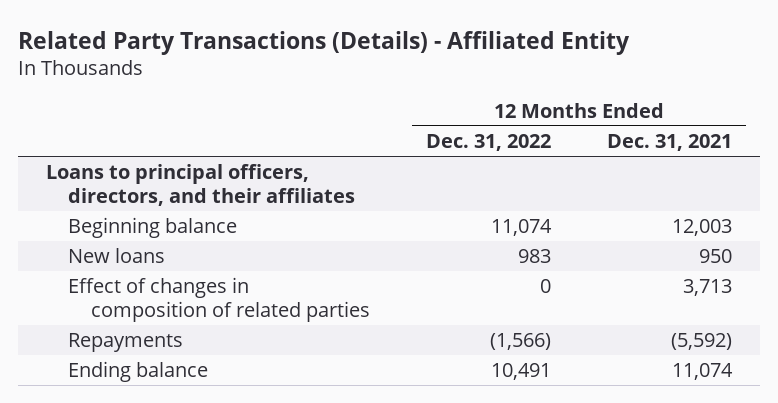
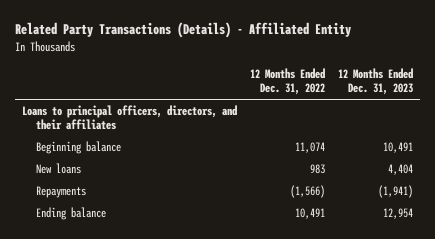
- | 12 Months Ended Dec. 31, 2022 | 12 Months Ended Dec. 31, 2021
+ | 12 Months Ended Dec. 31, 2022 | 12 Months Ended Dec. 31, 2023
- Effect of changes in composition of related parties | 0 | 3,713

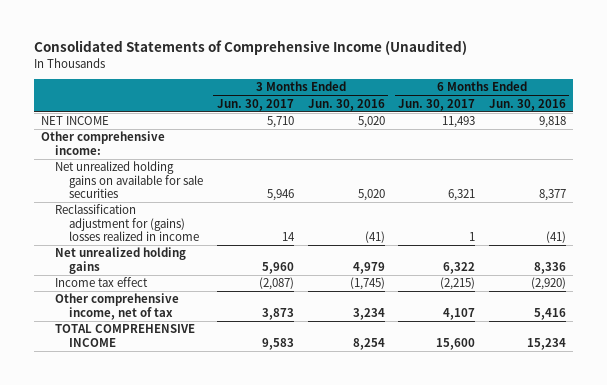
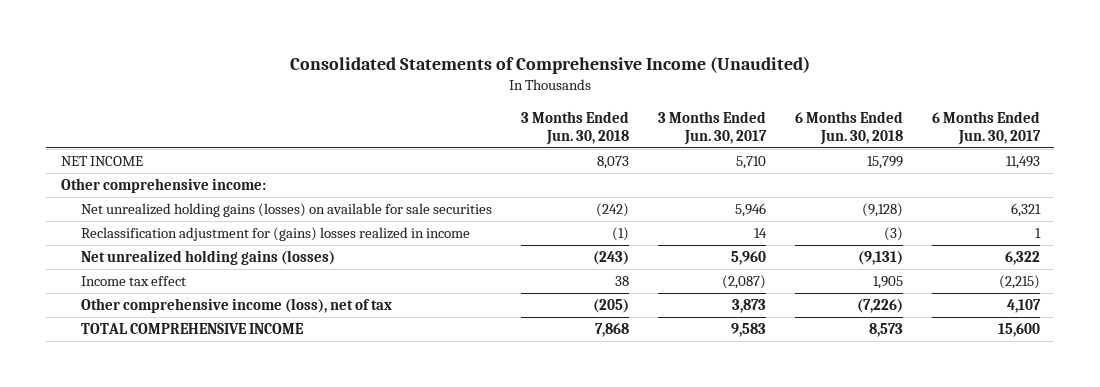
- | 3 Months Ended Jun. 30, 2017 | 3 Months Ended Jun. 30, 2016 | 6 Months Ended Jun. 30, 2017 | 6 Months Ended Jun. 30, 2016
+ | 3 Months Ended Jun. 30, 2018 | 3 Months Ended Jun. 30, 2017 | 6 Months Ended Jun. 30, 2018 | 6 Months Ended Jun. 30, 2017
- Net unrealized holding gains on available for sale securities | 5,946 | 5,020 | 6,321 | 8,377
+ Net unrealized holding gains (losses) on available for sale securities | (242) | 5,946 | (9,128) | 6,321
- Net unrealized holding gains | 5,960 | 4,979 | 6,322 | 8,336
+ Net unrealized holding gains (losses) | (243) | 5,960 | (9,131) | 6,322
- Other comprehensive income, net of tax | 3,873 | 3,234 | 4,107 | 5,416
+ Other comprehensive income (loss), net of tax | (205) | 3,873 | (7,226) | 4,107

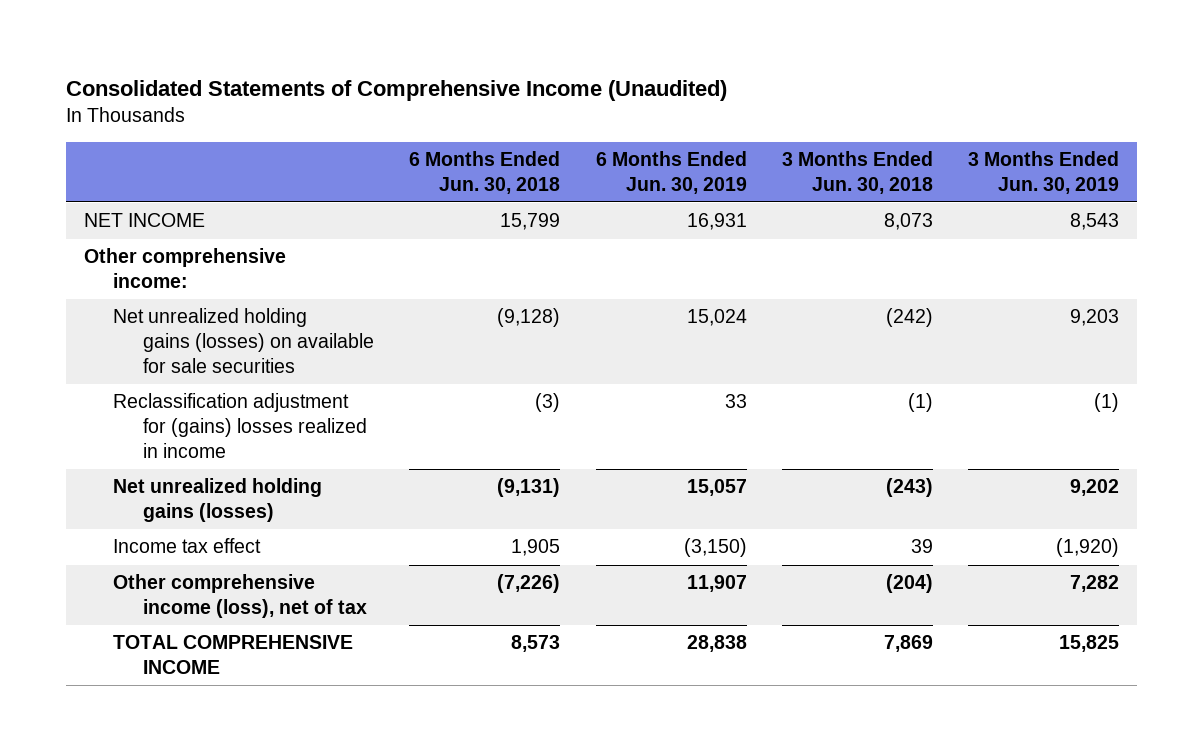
- | 3 Months Ended Jun. 30, 2018 | 3 Months Ended Jun. 30, 2017 | 6 Months Ended Jun. 30, 2018 | 6 Months Ended Jun. 30, 2017
+ | 6 Months Ended Jun. 30, 2018 | 6 Months Ended Jun. 30, 2019 | 3 Months Ended Jun. 30, 2018 | 3 Months Ended Jun. 30, 2019
- Income tax effect | 38 | (2,087) | 1,905 | (2,215)
- Other comprehensive income (loss), net of tax | (205) | 3,873 | (7,226) | 4,107
- TOTAL COMPREHENSIVE INCOME | 7,868 | 9,583 | 8,573 | 15,600
+ Income tax effect | 1,905 | (3,150) | 39 | (1,920)
+ Other comprehensive income (loss), net of tax | (7,226) | 11,907 | (204) | 7,282
+ TOTAL COMPREHENSIVE INCOME | 8,573 | 28,838 | 7,869 | 15,825

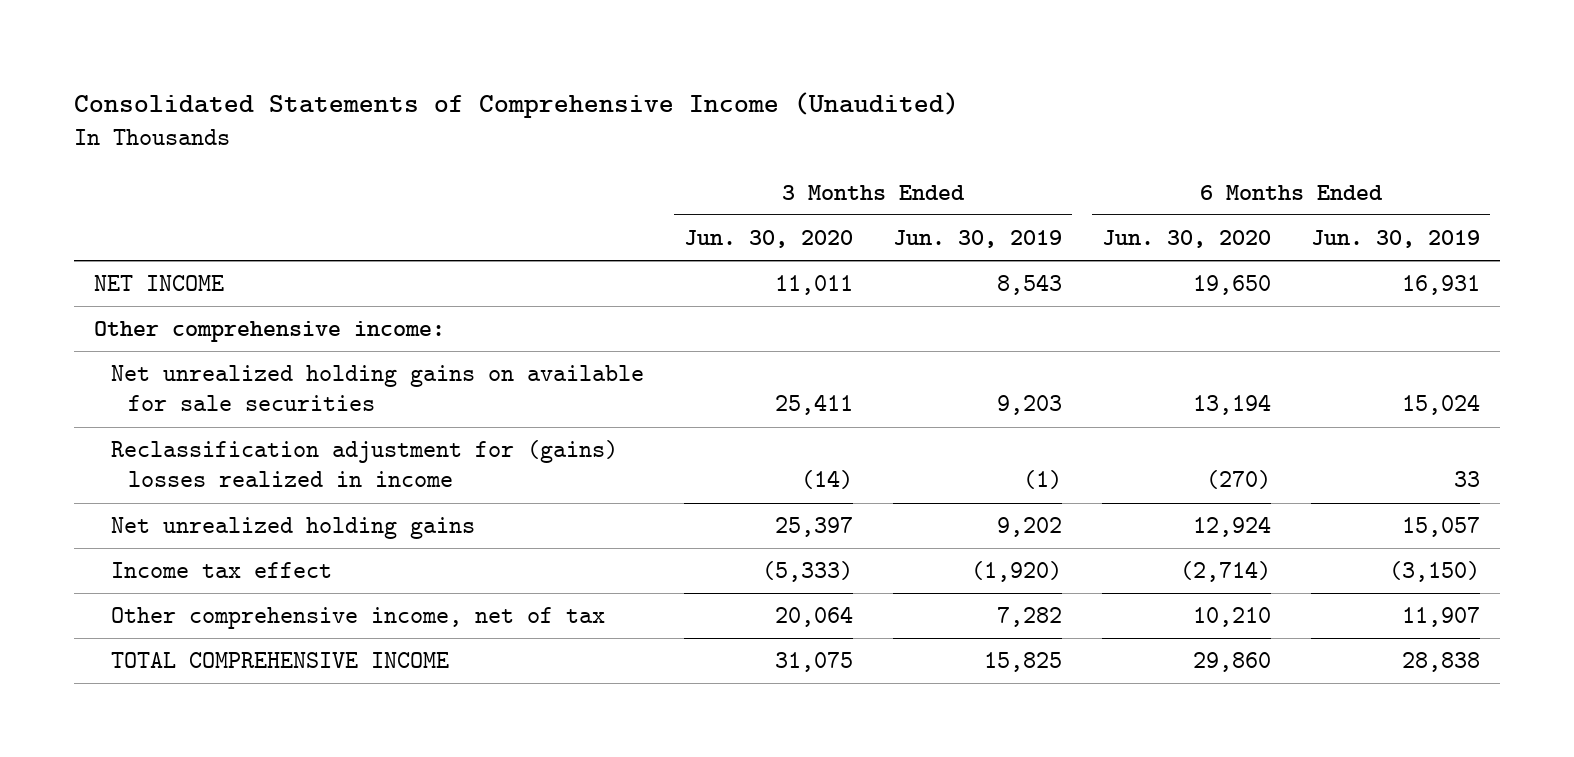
- | 6 Months Ended Jun. 30, 2018 | 6 Months Ended Jun. 30, 2019 | 3 Months Ended Jun. 30, 2018 | 3 Months Ended Jun. 30, 2019
+ | 3 Months Ended Jun. 30, 2020 | 3 Months Ended Jun. 30, 2019 | 6 Months Ended Jun. 30, 2020 | 6 Months Ended Jun. 30, 2019
- Net unrealized holding gains (losses) on available for sale securities | (9,128) | 15,024 | (242) | 9,203
+ Net unrealized holding gains on available for sale securities | 25,411 | 9,203 | 13,194 | 15,024
- Net unrealized holding gains (losses) | (9,131) | 15,057 | (243) | 9,202
+ Net unrealized holding gains | 25,397 | 9,202 | 12,924 | 15,057
- Other comprehensive income (loss), net of tax | (7,226) | 11,907 | (204) | 7,282
+ Other comprehensive income, net of tax | 20,064 | 7,282 | 10,210 | 11,907

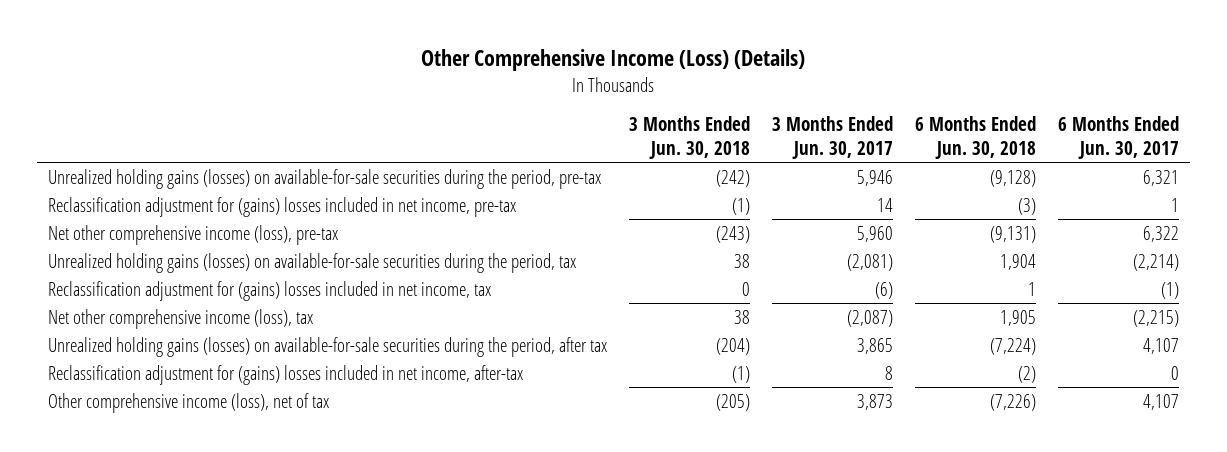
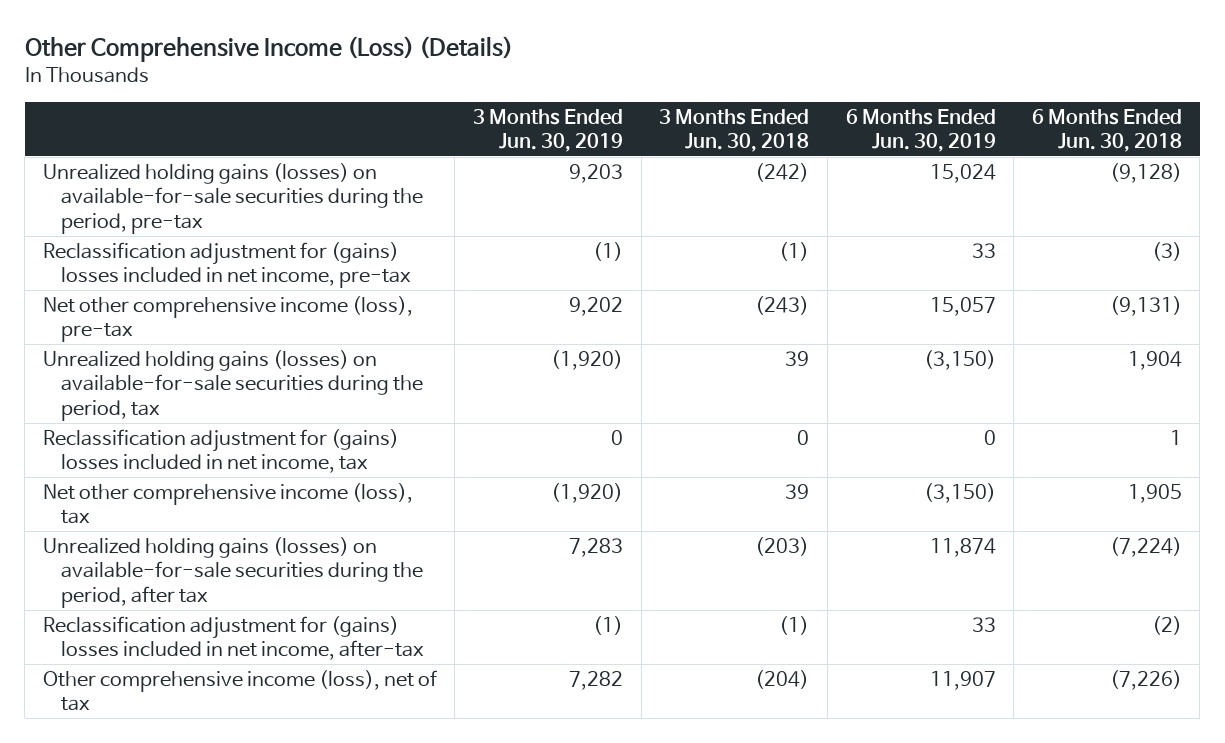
- | 3 Months Ended Jun. 30, 2018 | 3 Months Ended Jun. 30, 2017 | 6 Months Ended Jun. 30, 2018 | 6 Months Ended Jun. 30, 2017
+ | 3 Months Ended Jun. 30, 2019 | 3 Months Ended Jun. 30, 2018 | 6 Months Ended Jun. 30, 2019 | 6 Months Ended Jun. 30, 2018
- Unrealized holding gains (losses) on available-for-sale securities during the period, tax | 38 | (2,081) | 1,904 | (2,214)
+ Unrealized holding gains (losses) on available-for-sale securities during the period, tax | (1,920) | 39 | (3,150) | 1,904
- Net other comprehensive income (loss), tax | 38 | (2,087) | 1,905 | (2,215)
- Unrealized holding gains (losses) on available-for-sale securities during the period, after tax | (204) | 3,865 | (7,224) | 4,107
+ Net other comprehensive income (loss), tax | (1,920) | 39 | (3,150) | 1,905
+ Unrealized holding gains (losses) on available-for-sale securities during the period, after tax | 7,283 | (203) | 11,874 | (7,224)
- Other comprehensive income (loss), net of tax | (205) | 3,873 | (7,226) | 4,107
+ Other comprehensive income (loss), net of tax | 7,282 | (204) | 11,907 | (7,226)

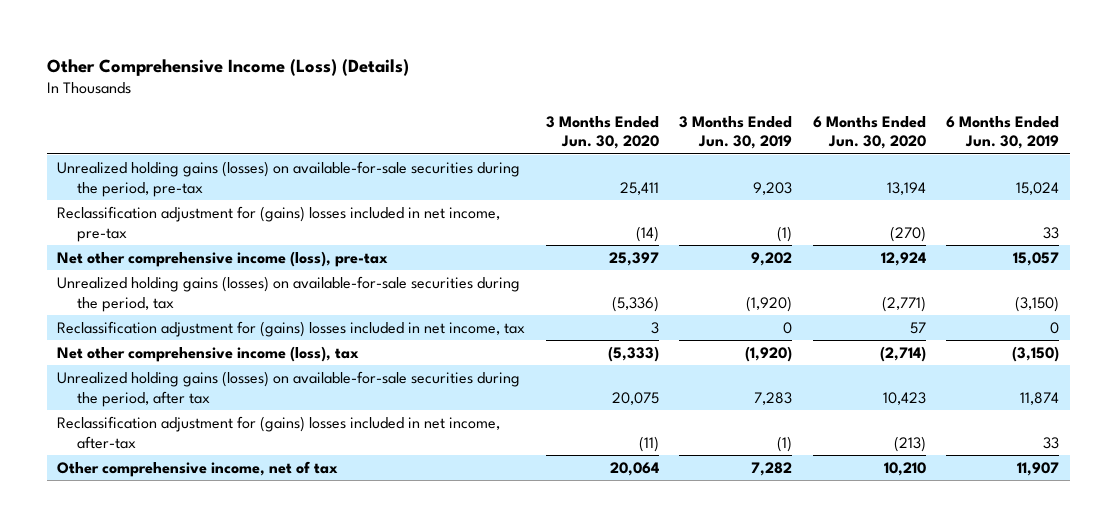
- | 3 Months Ended Jun. 30, 2019 | 3 Months Ended Jun. 30, 2018 | 6 Months Ended Jun. 30, 2019 | 6 Months Ended Jun. 30, 2018
+ | 3 Months Ended Jun. 30, 2020 | 3 Months Ended Jun. 30, 2019 | 6 Months Ended Jun. 30, 2020 | 6 Months Ended Jun. 30, 2019
- Other comprehensive income (loss), net of tax | 7,282 | (204) | 11,907 | (7,226)
+ Other comprehensive income, net of tax | 20,064 | 7,282 | 10,210 | 11,907

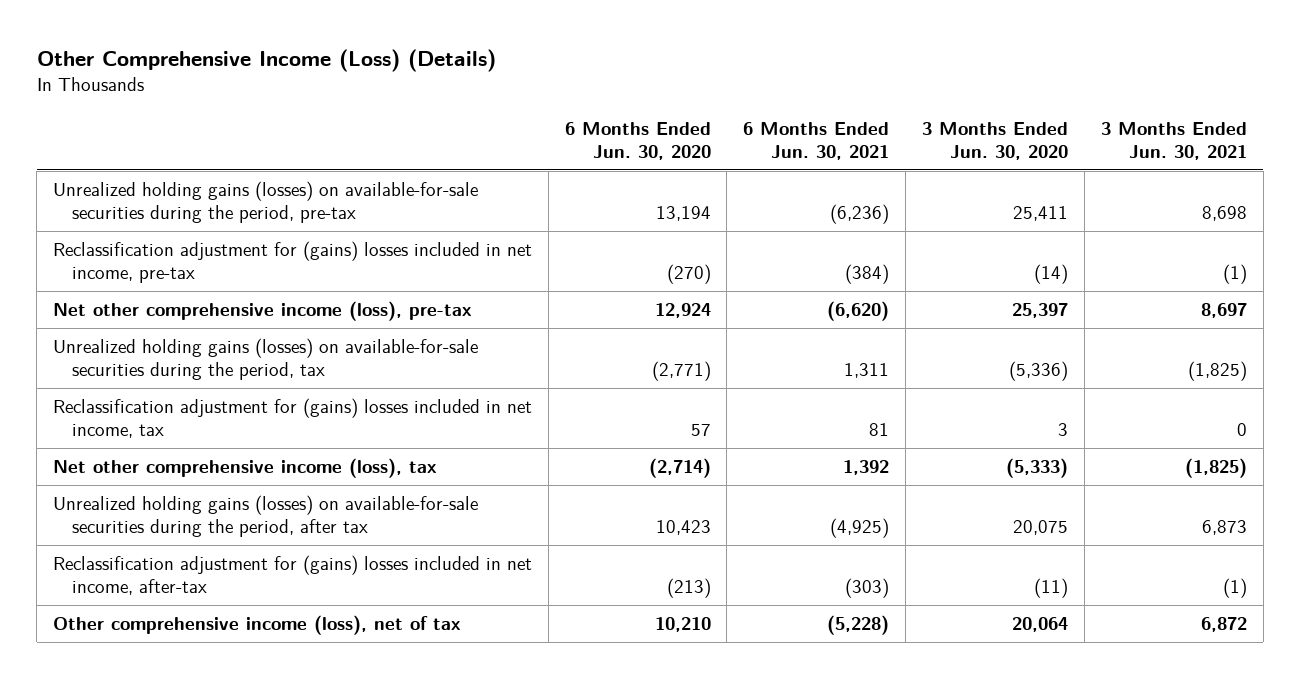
- | 3 Months Ended Jun. 30, 2020 | 3 Months Ended Jun. 30, 2019 | 6 Months Ended Jun. 30, 2020 | 6 Months Ended Jun. 30, 2019
+ | 6 Months Ended Jun. 30, 2020 | 6 Months Ended Jun. 30, 2021 | 3 Months Ended Jun. 30, 2020 | 3 Months Ended Jun. 30, 2021
- Other comprehensive income, net of tax | 20,064 | 7,282 | 10,210 | 11,907
+ Other comprehensive income (loss), net of tax | 10,210 | (5,228) | 20,064 | 6,872

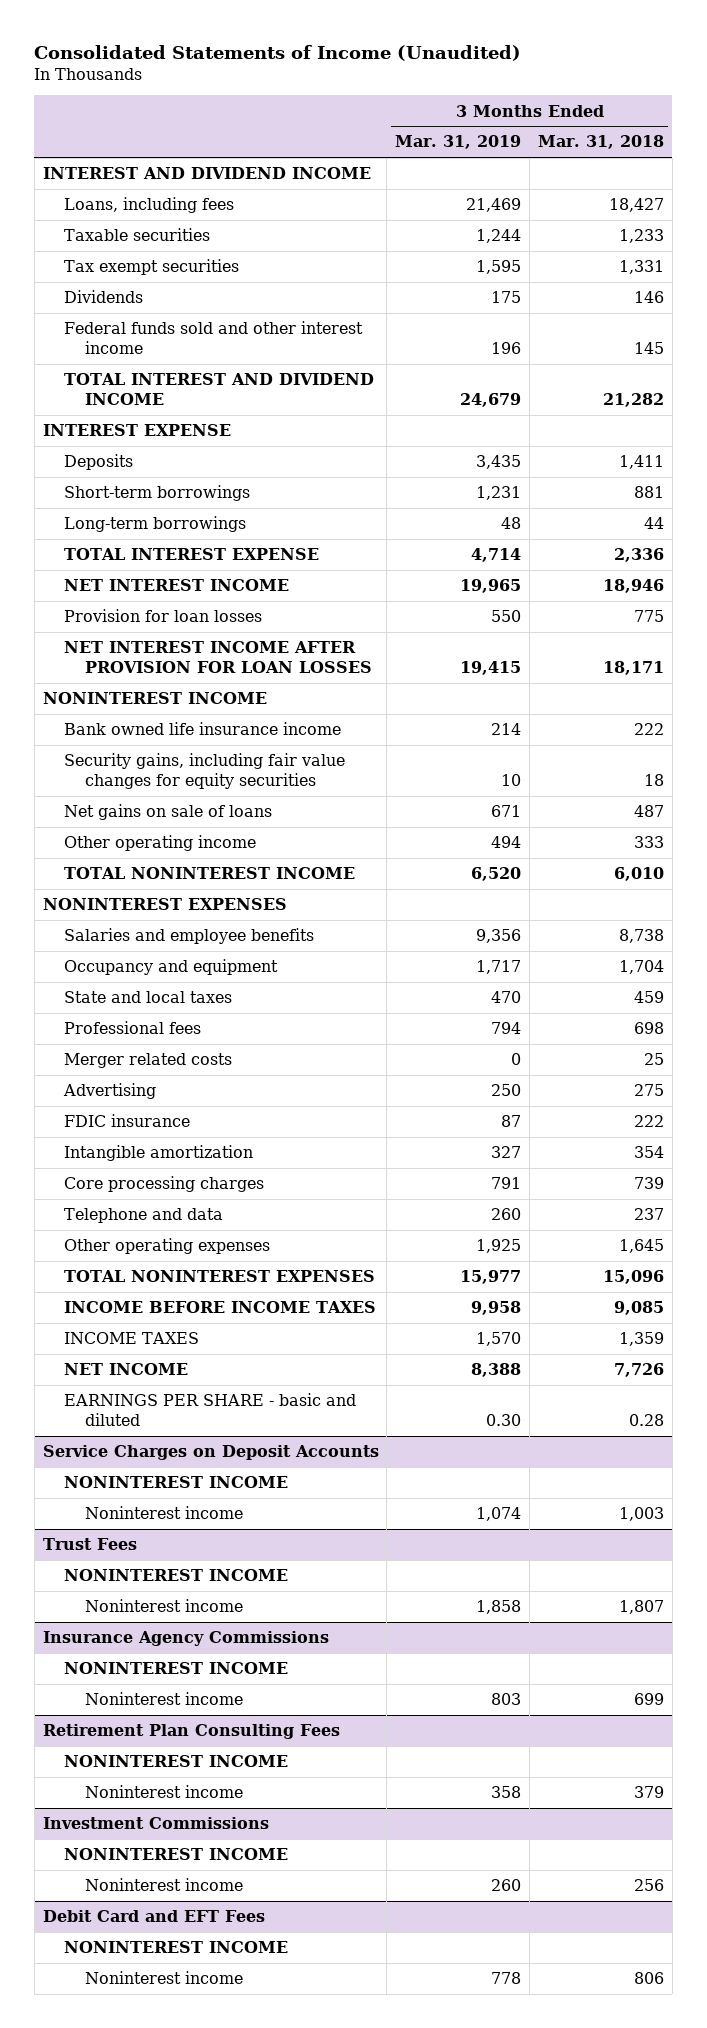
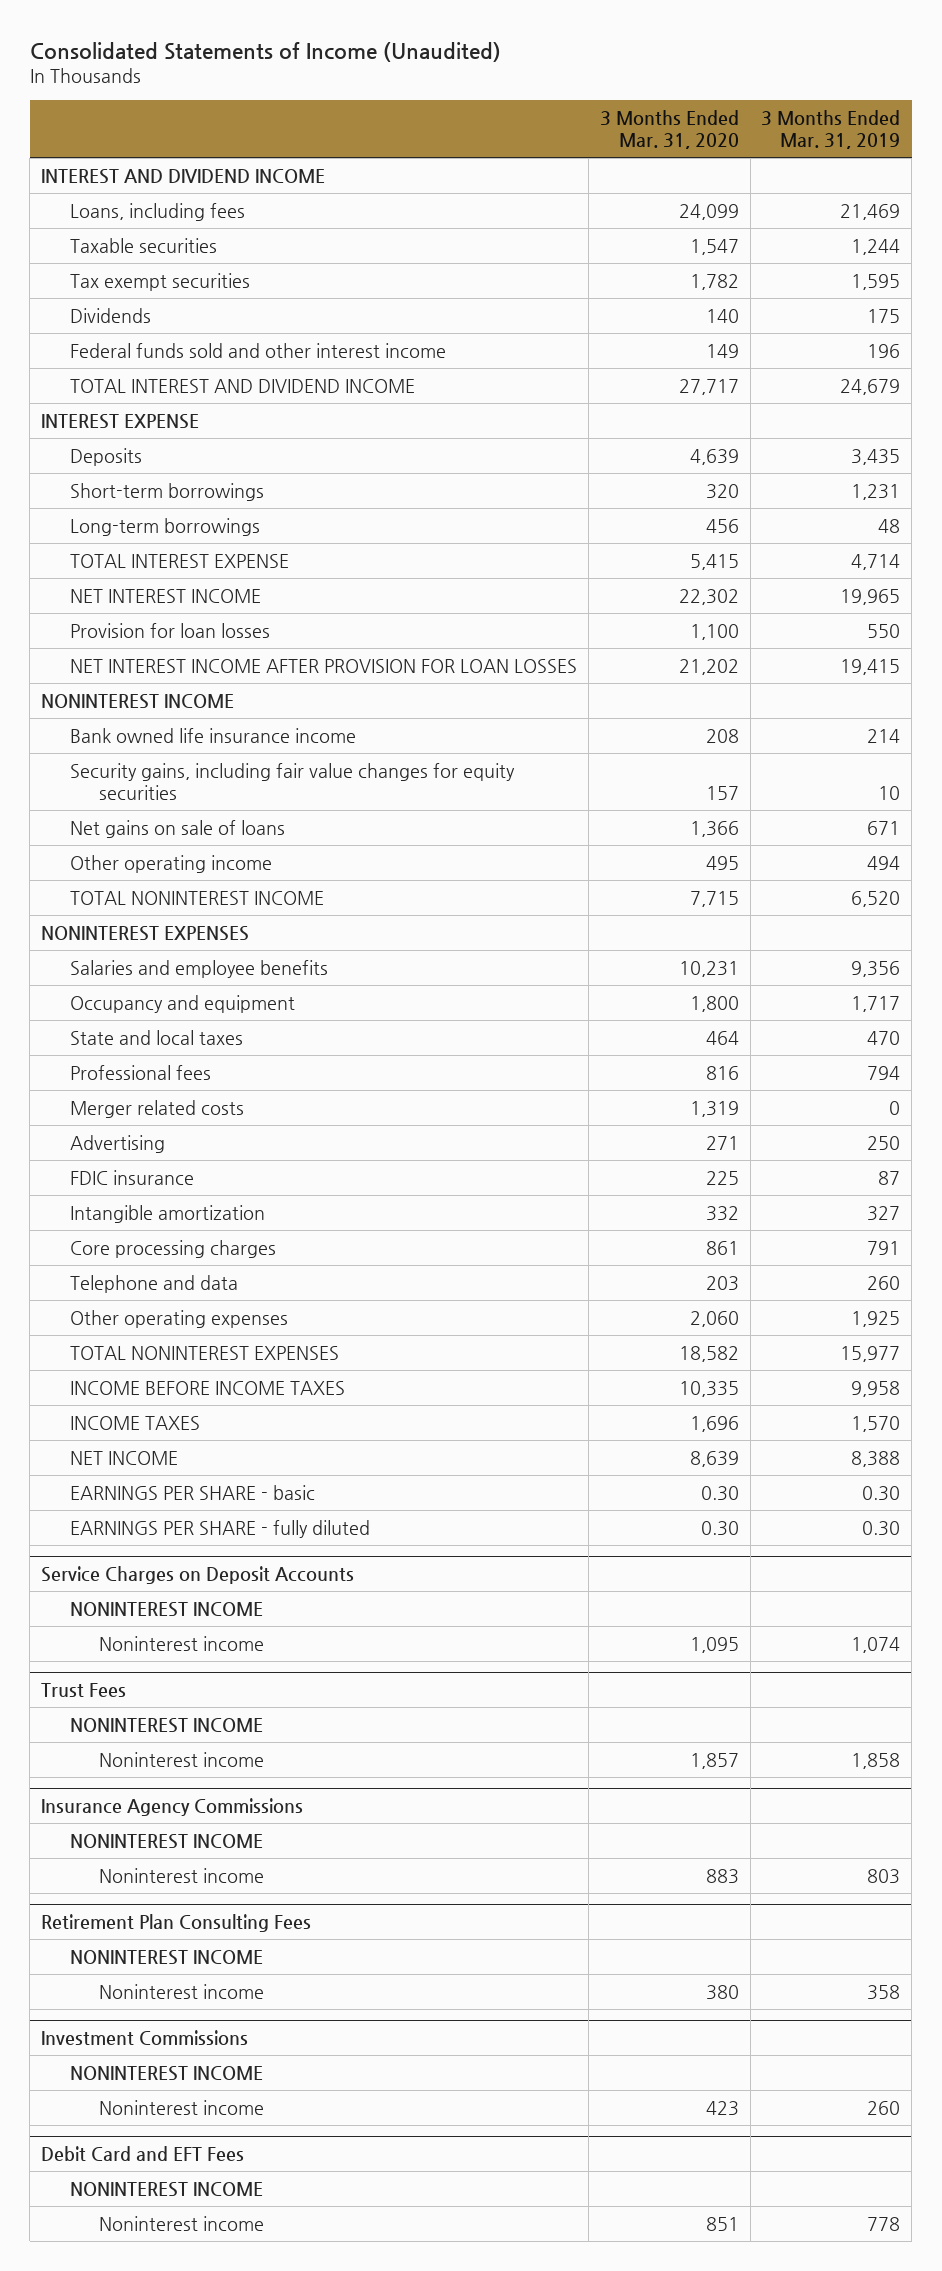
- | 3 Months Ended Mar. 31, 2019 | 3 Months Ended Mar. 31, 2018
+ | 3 Months Ended Mar. 31, 2020 | 3 Months Ended Mar. 31, 2019
- EARNINGS PER SHARE - basic and diluted | 0.30 | 0.28
+ EARNINGS PER SHARE - basic | 0.30 | 0.30
+ EARNINGS PER SHARE - fully diluted | 0.30 | 0.30

